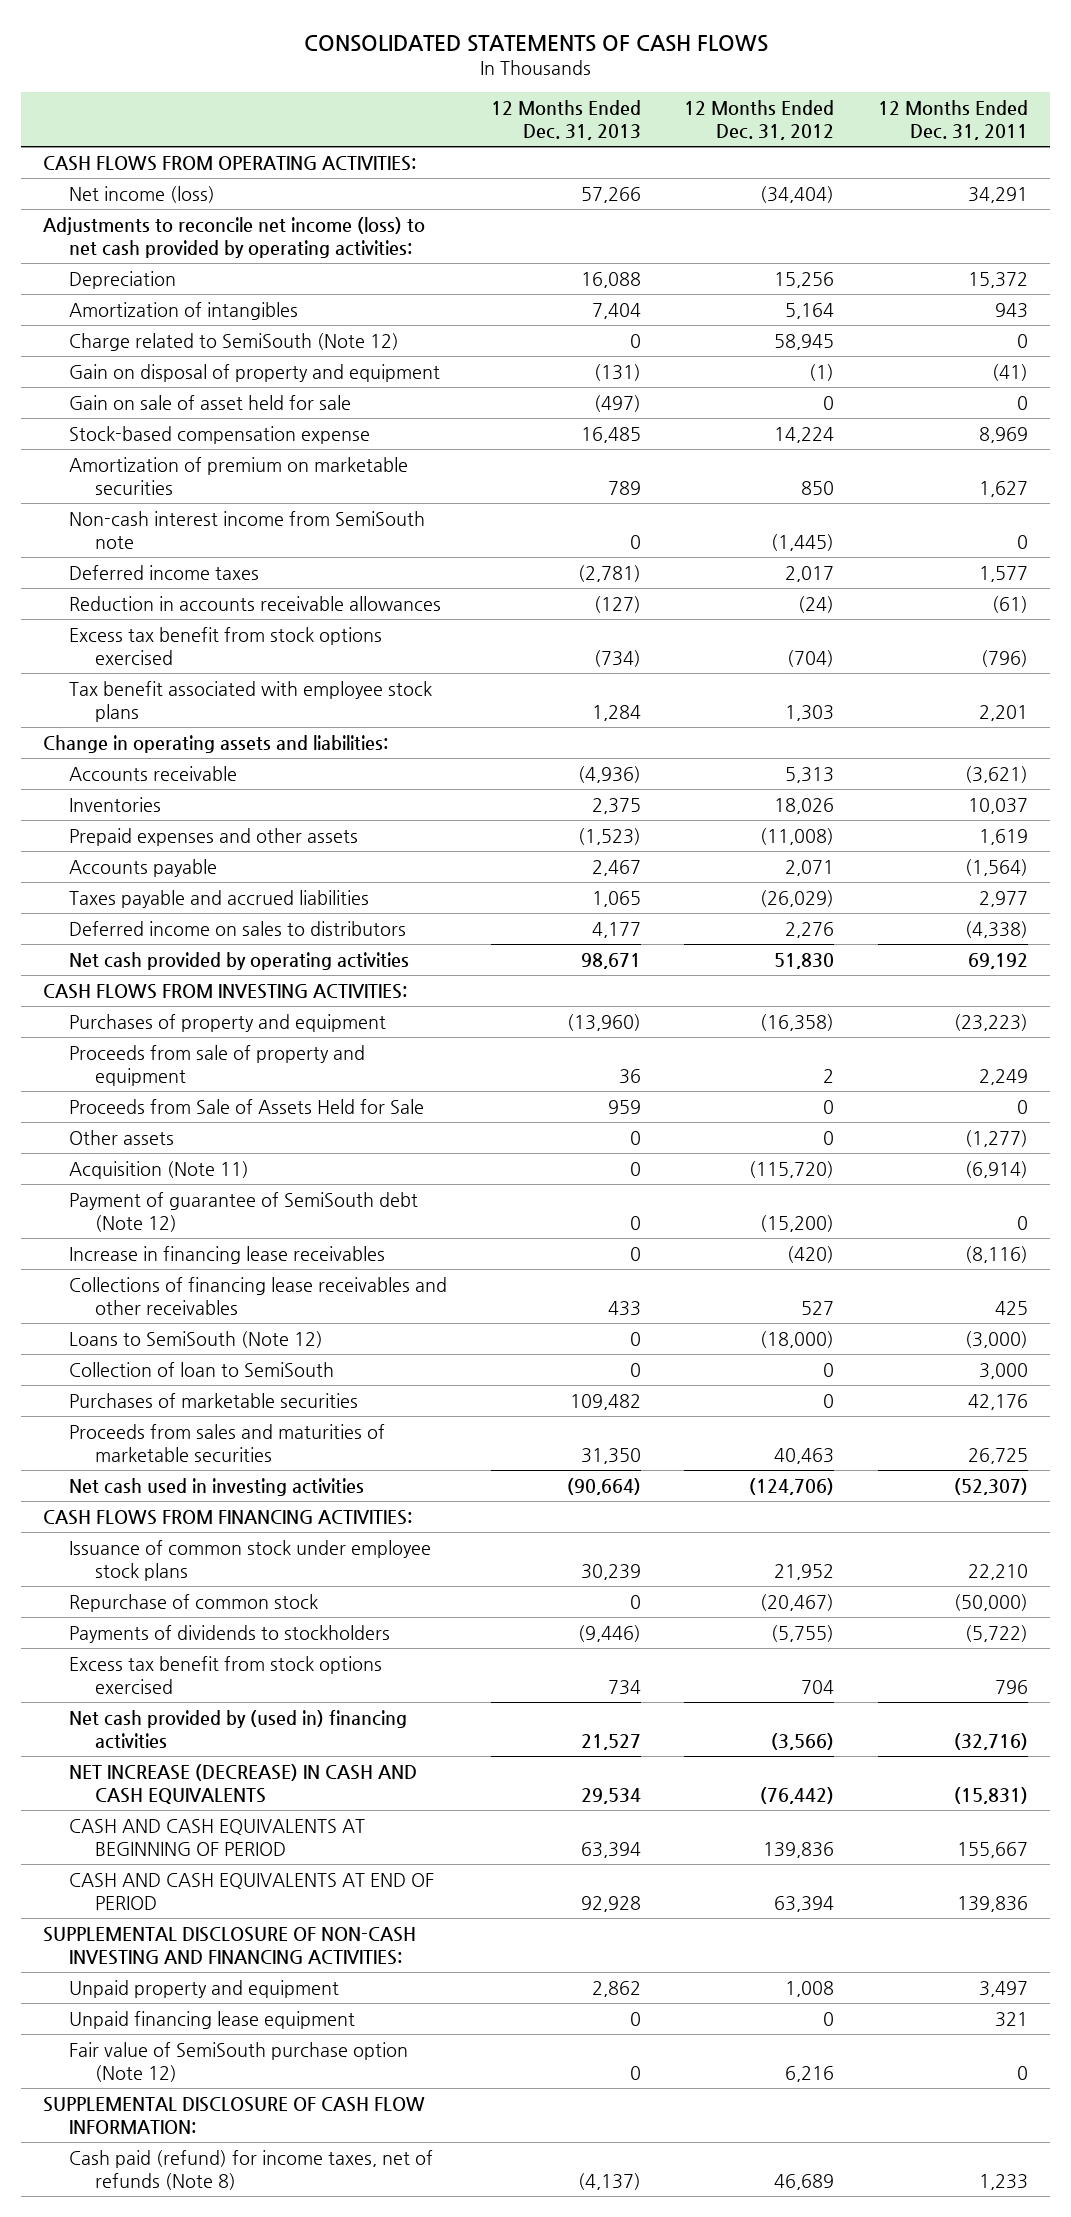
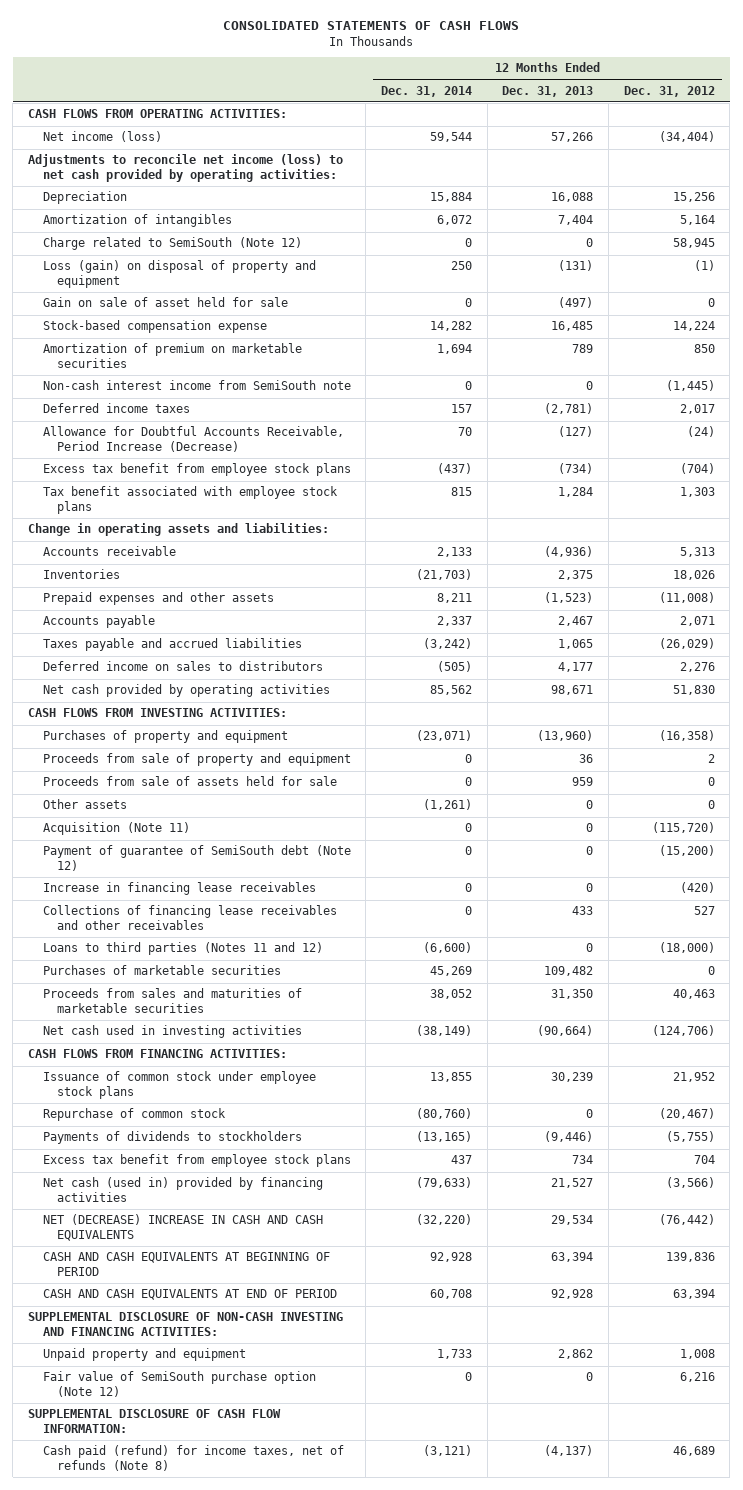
- | 12 Months Ended Dec. 31, 2013 | 12 Months Ended Dec. 31, 2012 | 12 Months Ended Dec. 31, 2011
+ | 12 Months Ended Dec. 31, 2014 | 12 Months Ended Dec. 31, 2013 | 12 Months Ended Dec. 31, 2012
- Gain on disposal of property and equipment | (131) | (1) | (41)
+ Loss (gain) on disposal of property and equipment | 250 | (131) | (1)
- Reduction in accounts receivable allowances | (127) | (24) | (61)
- Excess tax benefit from stock options exercised | (734) | (704) | (796)
+ Allowance for Doubtful Accounts Receivable, Period Increase (Decrease) | 70 | (127) | (24)
+ Excess tax benefit from employee stock plans | (437) | (734) | (704)
- Proceeds from Sale of Assets Held for Sale | 959 | 0 | 0
+ Proceeds from sale of assets held for sale | 0 | 959 | 0
- Loans to SemiSouth (Note 12) | 0 | (18,000) | (3,000)
- Collection of loan to SemiSouth | 0 | 0 | 3,000
+ Loans to third parties (Notes 11 and 12) | (6,600) | 0 | (18,000)
- Excess tax benefit from stock options exercised | 734 | 704 | 796
- Net cash provided by (used in) financing activities | 21,527 | (3,566) | (32,716)
- NET INCREASE (DECREASE) IN CASH AND CASH EQUIVALENTS | 29,534 | (76,442) | (15,831)
+ Excess tax benefit from employee stock plans | 437 | 734 | 704
+ Net cash (used in) provided by financing activities | (79,633) | 21,527 | (3,566)
+ NET (DECREASE) INCREASE IN CASH AND CASH EQUIVALENTS | (32,220) | 29,534 | (76,442)
- Unpaid financing lease equipment | 0 | 0 | 321

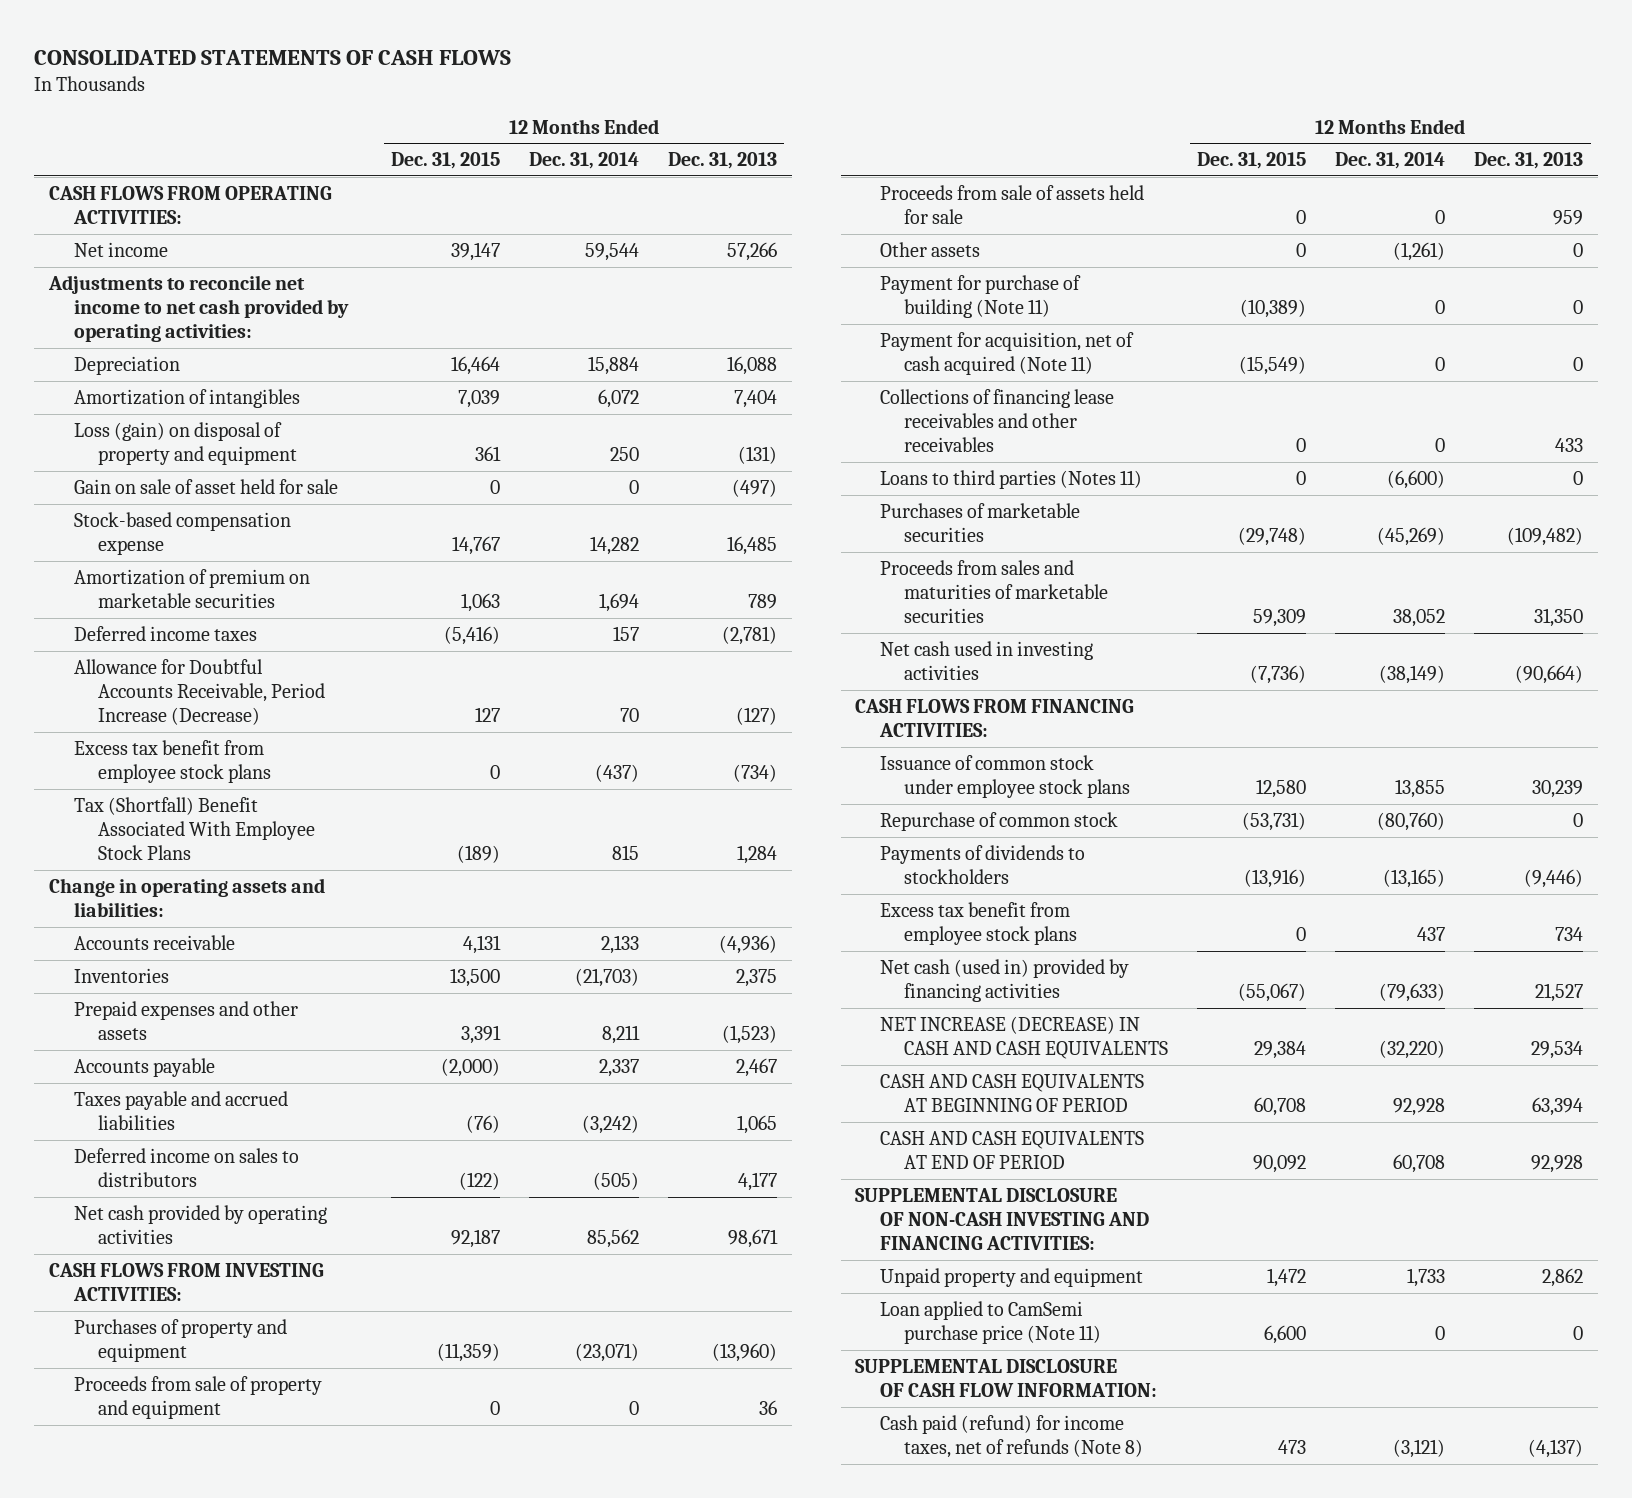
- | 12 Months Ended Dec. 31, 2014 | 12 Months Ended Dec. 31, 2013 | 12 Months Ended Dec. 31, 2012
+ | 12 Months Ended Dec. 31, 2015 | 12 Months Ended Dec. 31, 2014 | 12 Months Ended Dec. 31, 2013
- Net income (loss) | 59,544 | 57,266 | (34,404)
- Adjustments to reconcile net income (loss) to net cash provided by operating activities:
+ Net income | 39,147 | 59,544 | 57,266
+ Adjustments to reconcile net income to net cash provided by operating activities:
- Charge related to SemiSouth (Note 12) | 0 | 0 | 58,945
- Non-cash interest income from SemiSouth note | 0 | 0 | (1,445)
- Tax benefit associated with employee stock plans | 815 | 1,284 | 1,303
+ Tax (Shortfall) Benefit Associated With Employee Stock Plans | (189) | 815 | 1,284
- Acquisition (Note 11) | 0 | 0 | (115,720)
- Payment of guarantee of SemiSouth debt (Note 12) | 0 | 0 | (15,200)
- Increase in financing lease receivables | 0 | 0 | (420)
+ Payment for purchase of building (Note 11) | (10,389) | 0 | 0
+ Payment for acquisition, net of cash acquired (Note 11) | (15,549) | 0 | 0
- Loans to third parties (Notes 11 and 12) | (6,600) | 0 | (18,000)
- Purchases of marketable securities | 45,269 | 109,482 | 0
+ Loans to third parties (Notes 11) | 0 | (6,600) | 0
+ Purchases of marketable securities | (29,748) | (45,269) | (109,482)
- NET (DECREASE) INCREASE IN CASH AND CASH EQUIVALENTS | (32,220) | 29,534 | (76,442)
+ NET INCREASE (DECREASE) IN CASH AND CASH EQUIVALENTS | 29,384 | (32,220) | 29,534
- Fair value of SemiSouth purchase option (Note 12) | 0 | 0 | 6,216
+ Loan applied to CamSemi purchase price (Note 11) | 6,600 | 0 | 0

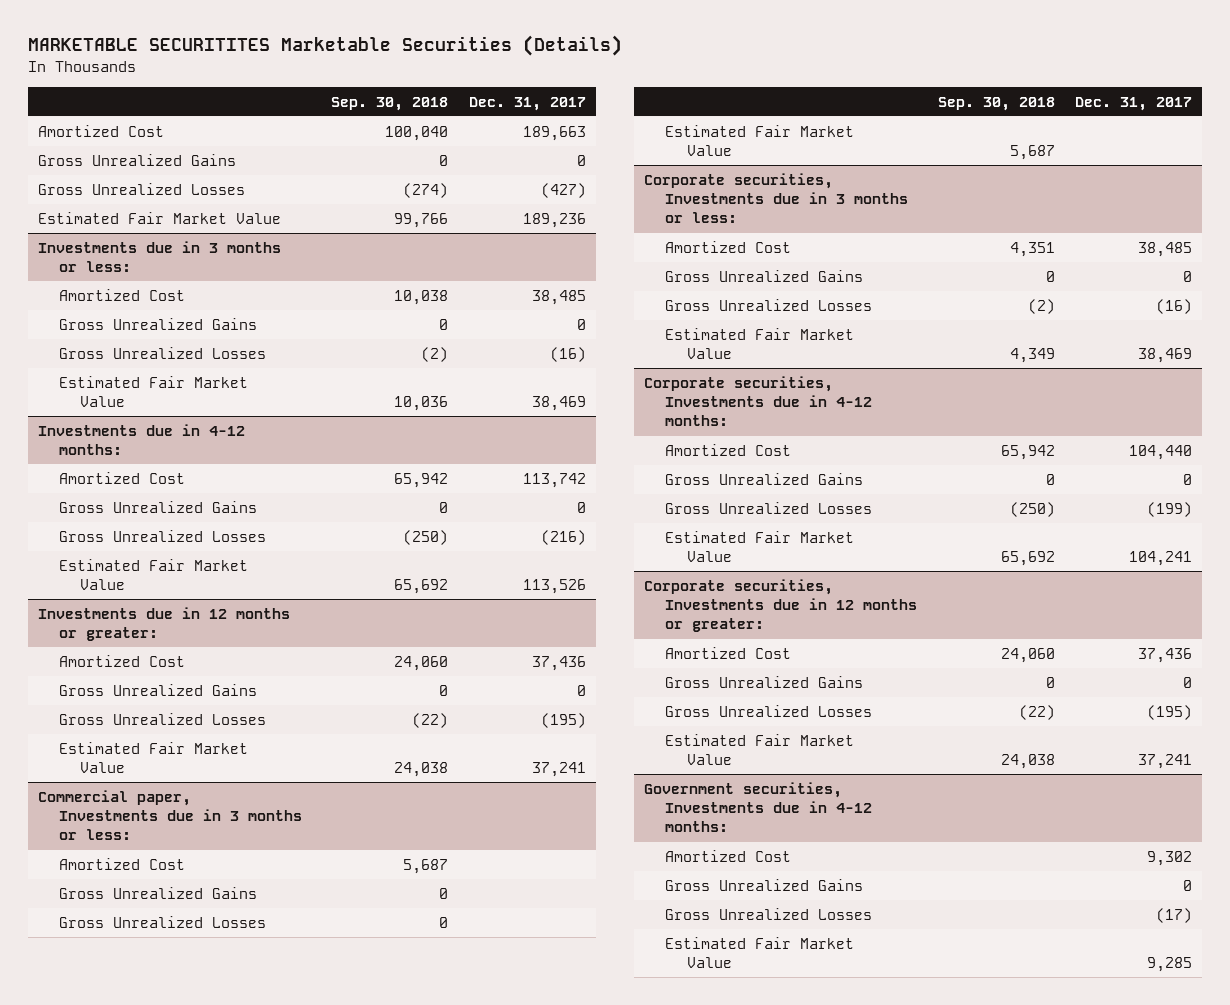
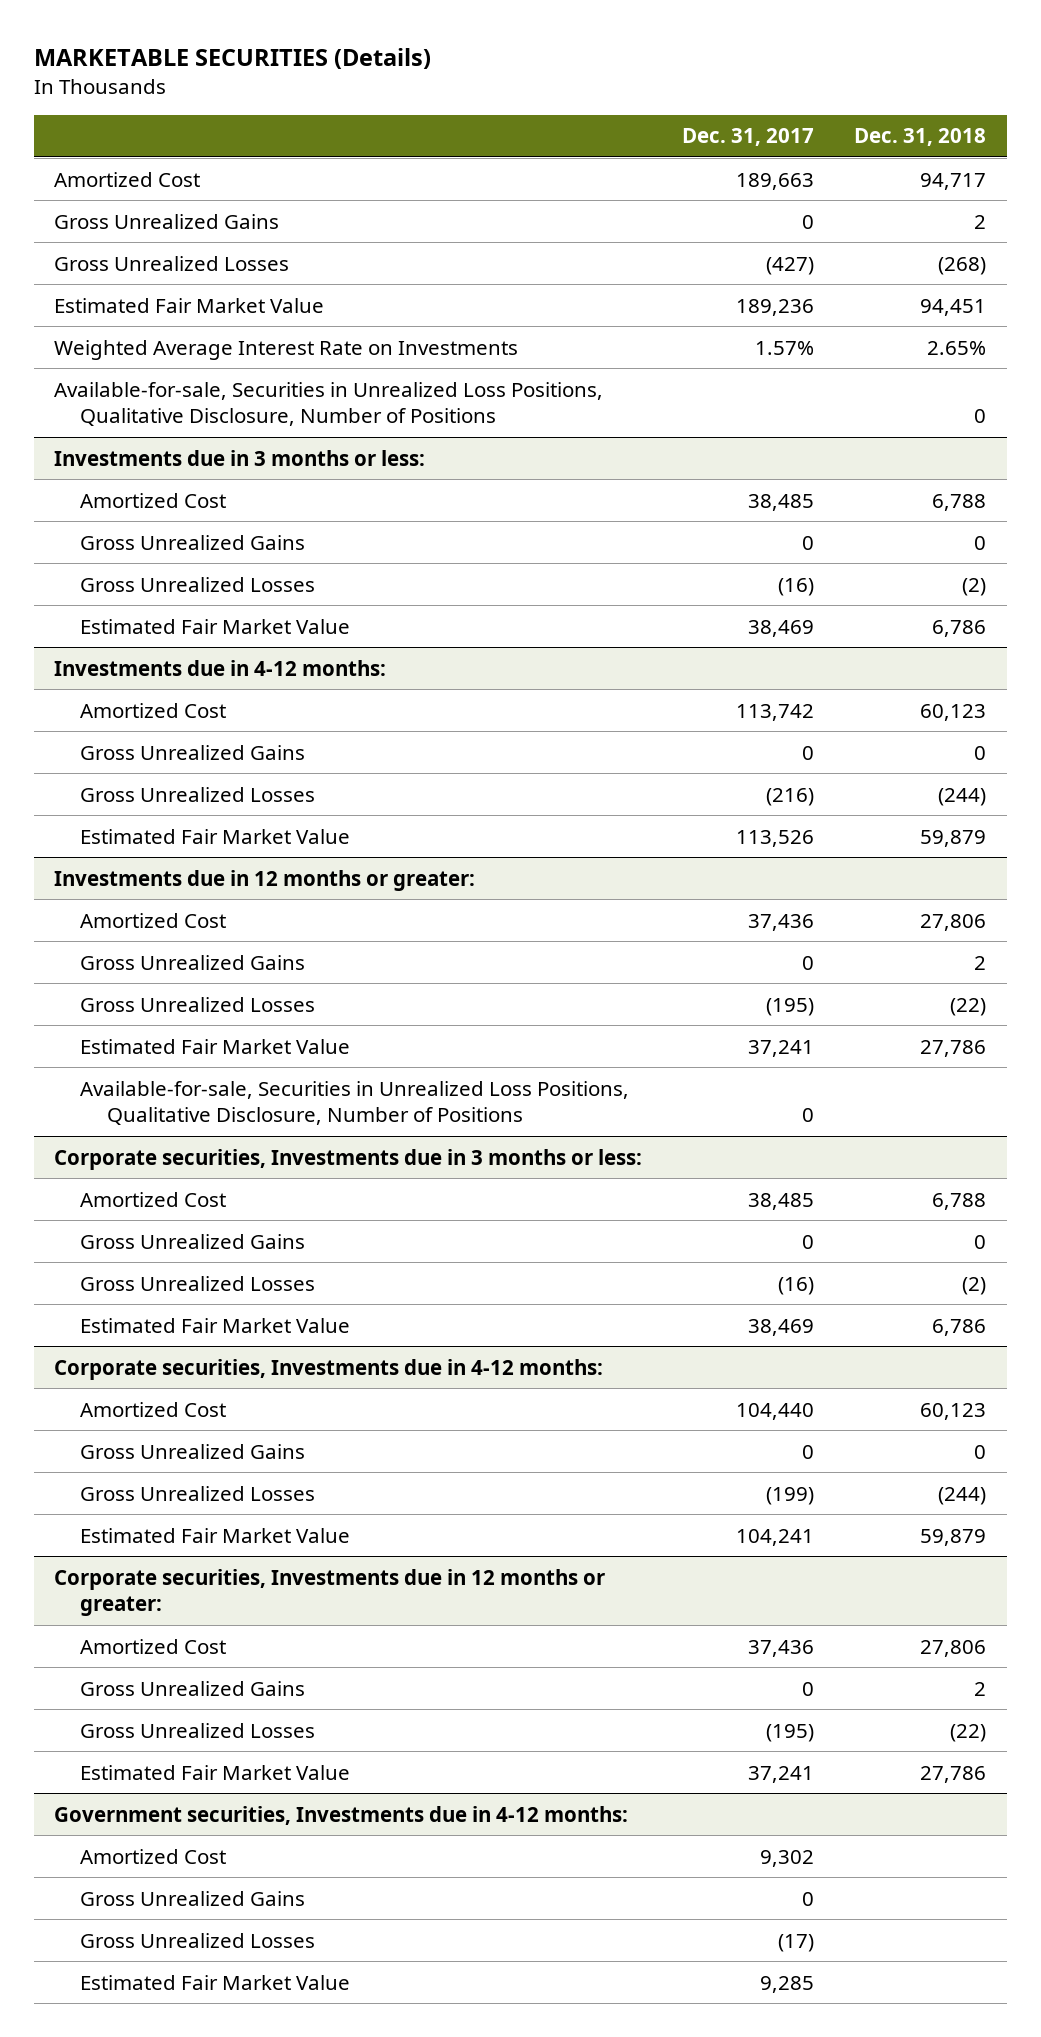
- MARKETABLE SECURITITES Marketable Securities (Details)
+ MARKETABLE SECURITIES (Details)
- | Sep. 30, 2018 | Dec. 31, 2017
+ | Dec. 31, 2017 | Dec. 31, 2018
+ Weighted Average Interest Rate on Investments | 1.57% | 2.65%
+ Available-for-sale, Securities in Unrealized Loss Positions, Qualitative Disclosure, Number of Positions | | 0
- Commercial paper, Investments due in 3 months or less:
- Amortized Cost | 5,687 |
- Gross Unrealized Gains | 0 |
- Gross Unrealized Losses | 0 |
- Estimated Fair Market Value | 5,687 |
@ Investments due in 12 months or greater:
+ Available-for-sale, Securities in Unrealized Loss Positions, Qualitative Disclosure, Number of Positions | 0 |

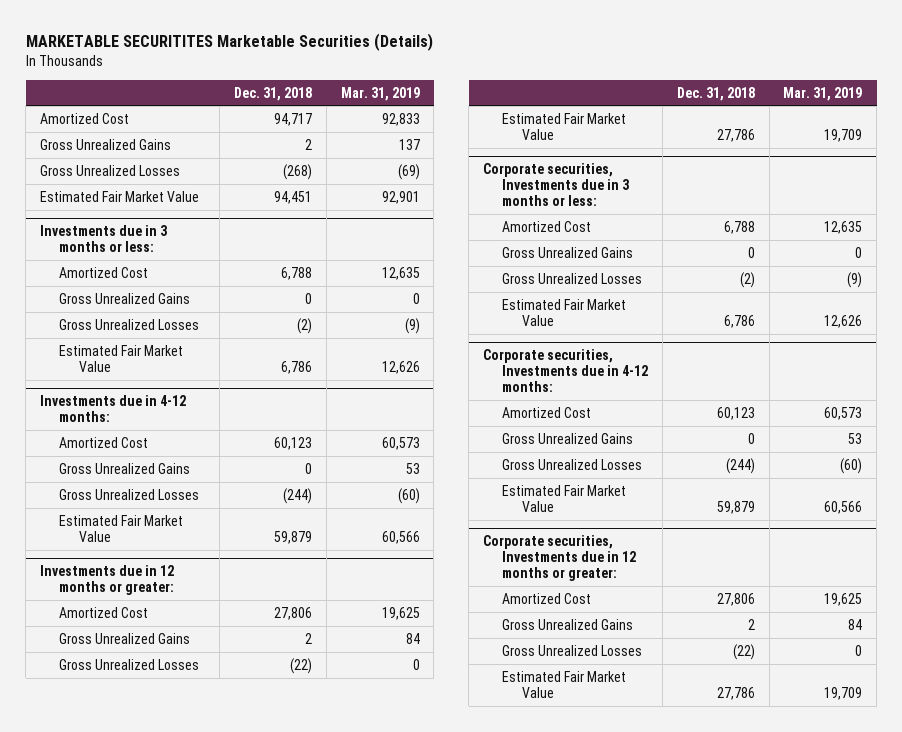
- MARKETABLE SECURITIES (Details)
+ MARKETABLE SECURITITES Marketable Securities (Details)
- | Dec. 31, 2017 | Dec. 31, 2018
+ | Dec. 31, 2018 | Mar. 31, 2019
- Weighted Average Interest Rate on Investments | 1.57% | 2.65%
- Available-for-sale, Securities in Unrealized Loss Positions, Qualitative Disclosure, Number of Positions | | 0
@ Investments due in 12 months or greater:
- Available-for-sale, Securities in Unrealized Loss Positions, Qualitative Disclosure, Number of Positions | 0 |
- Government securities, Investments due in 4-12 months:
- Amortized Cost | 9,302 |
- Gross Unrealized Gains | 0 |
- Gross Unrealized Losses | (17) |
- Estimated Fair Market Value | 9,285 |

